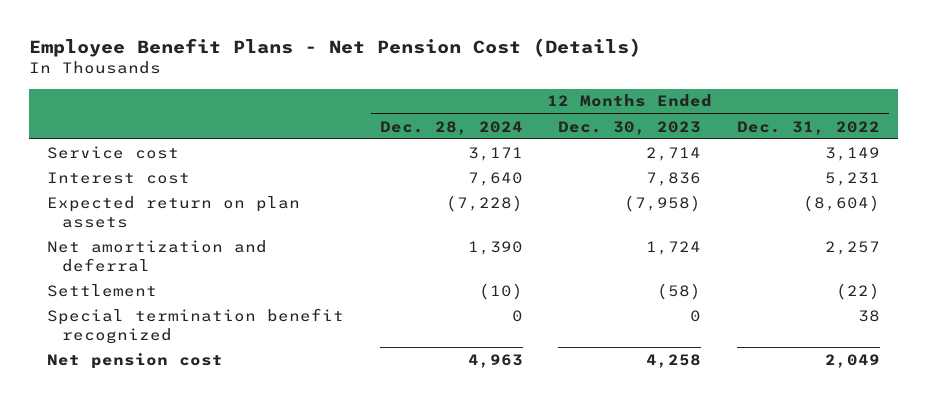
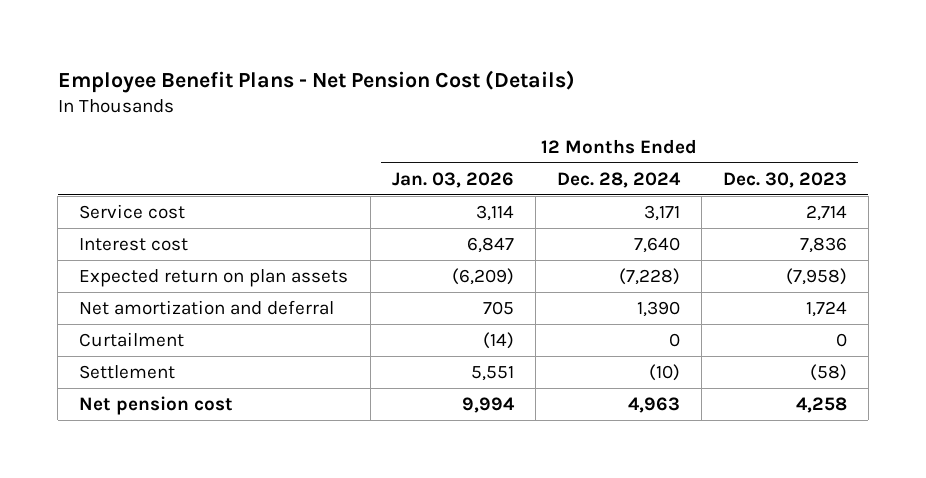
- | 12 Months Ended Dec. 28, 2024 | 12 Months Ended Dec. 30, 2023 | 12 Months Ended Dec. 31, 2022
+ | 12 Months Ended Jan. 03, 2026 | 12 Months Ended Dec. 28, 2024 | 12 Months Ended Dec. 30, 2023
+ Curtailment | (14) | 0 | 0
- Special termination benefit recognized | 0 | 0 | 38

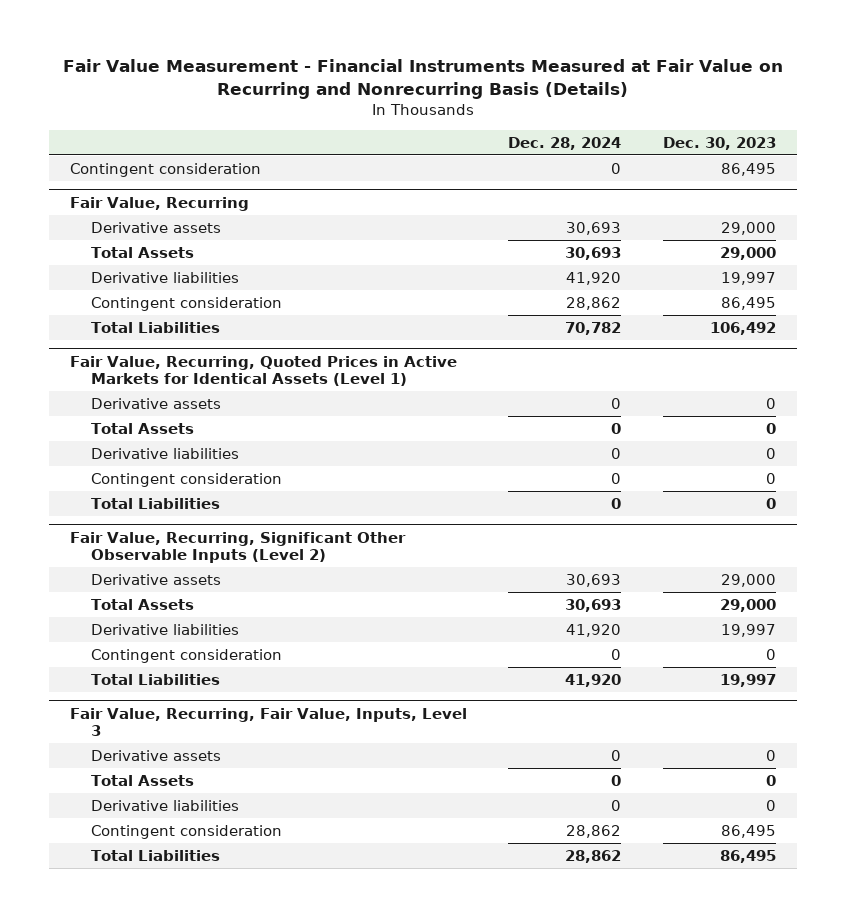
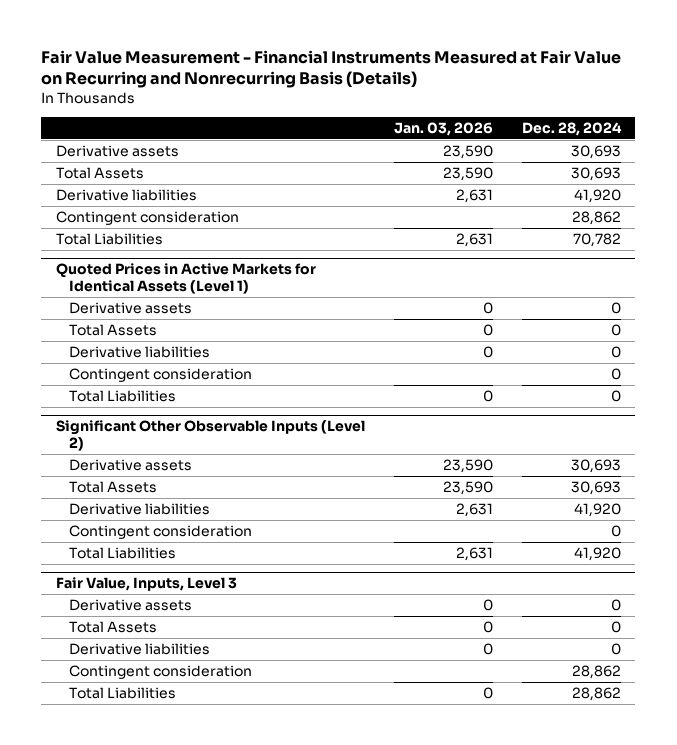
- | Dec. 28, 2024 | Dec. 30, 2023
+ | Jan. 03, 2026 | Dec. 28, 2024
- Contingent consideration | 0 | 86,495
- Fair Value, Recurring
- Fair Value, Recurring, Quoted Prices in Active Markets for Identical Assets (Level 1)
+ Quoted Prices in Active Markets for Identical Assets (Level 1)
- Fair Value, Recurring, Significant Other Observable Inputs (Level 2)
+ Significant Other Observable Inputs (Level 2)
- Fair Value, Recurring, Fair Value, Inputs, Level 3
+ Fair Value, Inputs, Level 3

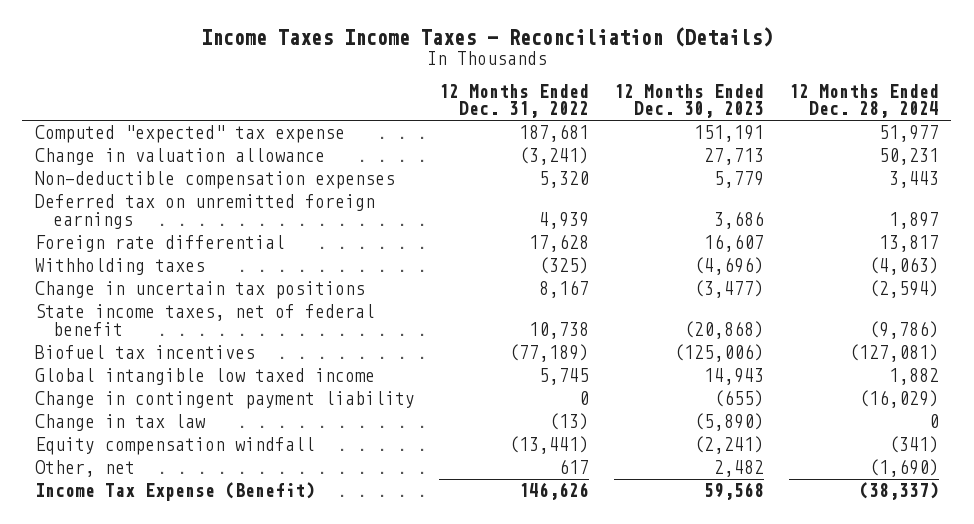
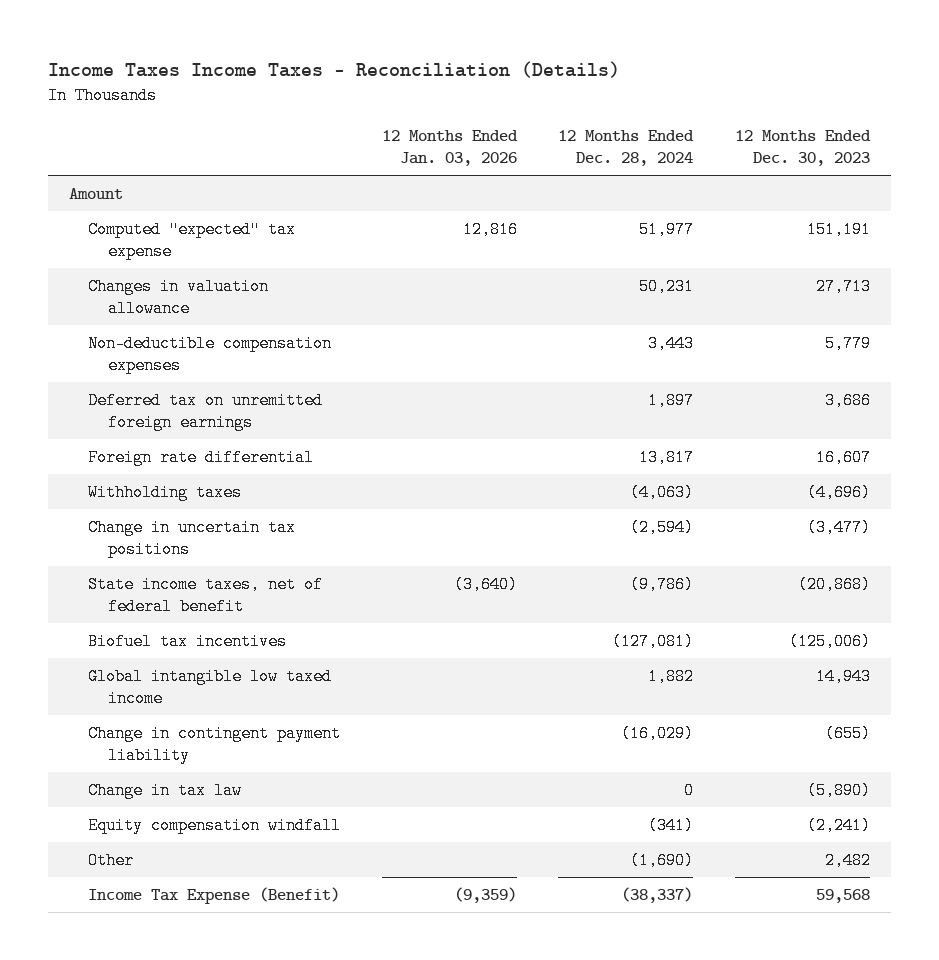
- | 12 Months Ended Dec. 31, 2022 | 12 Months Ended Dec. 30, 2023 | 12 Months Ended Dec. 28, 2024
+ | 12 Months Ended Jan. 03, 2026 | 12 Months Ended Dec. 28, 2024 | 12 Months Ended Dec. 30, 2023
+ Amount
- Change in valuation allowance | (3,241) | 27,713 | 50,231
+ Changes in valuation allowance | | 50,231 | 27,713
- Other, net | 617 | 2,482 | (1,690)
+ Other | | (1,690) | 2,482

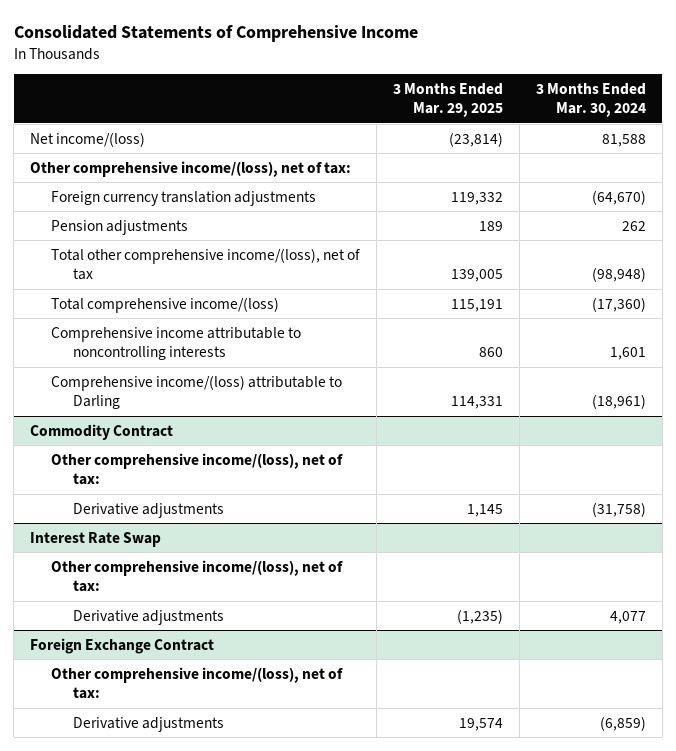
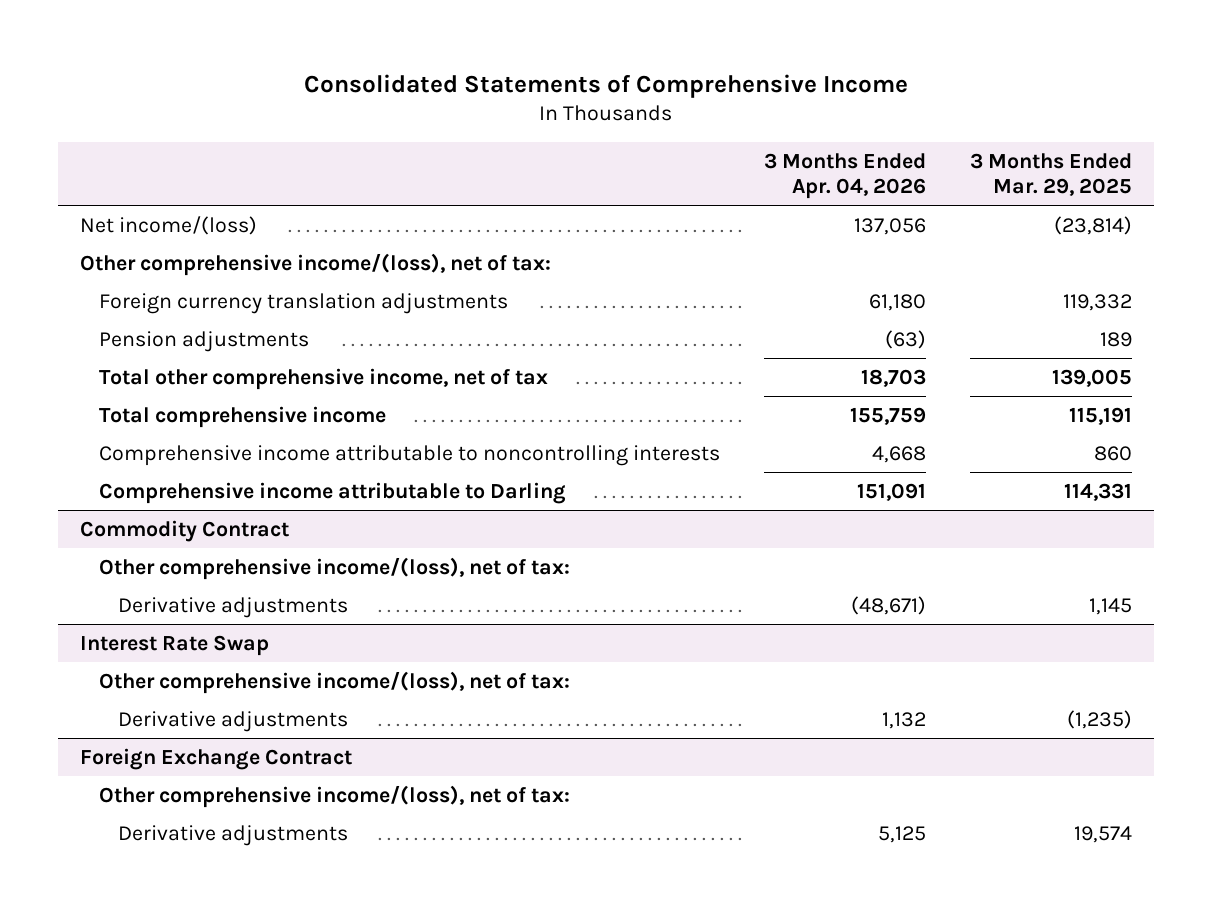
- | 3 Months Ended Mar. 29, 2025 | 3 Months Ended Mar. 30, 2024
+ | 3 Months Ended Apr. 04, 2026 | 3 Months Ended Mar. 29, 2025
- Total other comprehensive income/(loss), net of tax | 139,005 | (98,948)
- Total comprehensive income/(loss) | 115,191 | (17,360)
+ Total other comprehensive income, net of tax | 18,703 | 139,005
+ Total comprehensive income | 155,759 | 115,191
- Comprehensive income/(loss) attributable to Darling | 114,331 | (18,961)
+ Comprehensive income attributable to Darling | 151,091 | 114,331

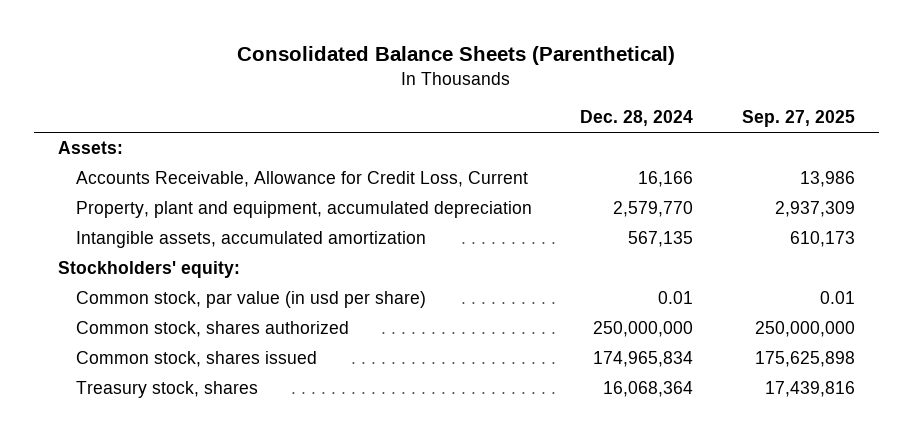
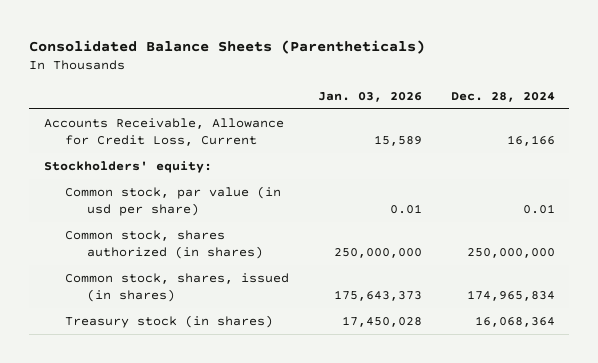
- Consolidated Balance Sheets (Parenthetical)
+ Consolidated Balance Sheets (Parentheticals)
- | Dec. 28, 2024 | Sep. 27, 2025
+ | Jan. 03, 2026 | Dec. 28, 2024
- Assets:
- Property, plant and equipment, accumulated depreciation | 2,579,770 | 2,937,309
- Intangible assets, accumulated amortization | 567,135 | 610,173
- Common stock, shares authorized | 250,000,000 | 250,000,000
- Common stock, shares issued | 174,965,834 | 175,625,898
- Treasury stock, shares | 16,068,364 | 17,439,816
+ Common stock, shares authorized (in shares) | 250,000,000 | 250,000,000
+ Common stock, shares, issued (in shares) | 175,643,373 | 174,965,834
+ Treasury stock (in shares) | 17,450,028 | 16,068,364

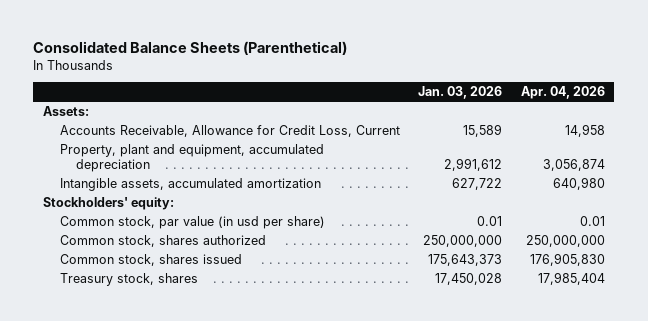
- Consolidated Balance Sheets (Parentheticals)
+ Consolidated Balance Sheets (Parenthetical)
- | Jan. 03, 2026 | Dec. 28, 2024
+ | Jan. 03, 2026 | Apr. 04, 2026
+ Assets:
+ Property, plant and equipment, accumulated depreciation | 2,991,612 | 3,056,874
+ Intangible assets, accumulated amortization | 627,722 | 640,980
- Common stock, shares authorized (in shares) | 250,000,000 | 250,000,000
- Common stock, shares, issued (in shares) | 175,643,373 | 174,965,834
- Treasury stock (in shares) | 17,450,028 | 16,068,364
+ Common stock, shares authorized | 250,000,000 | 250,000,000
+ Common stock, shares issued | 175,643,373 | 176,905,830
+ Treasury stock, shares | 17,450,028 | 17,985,404

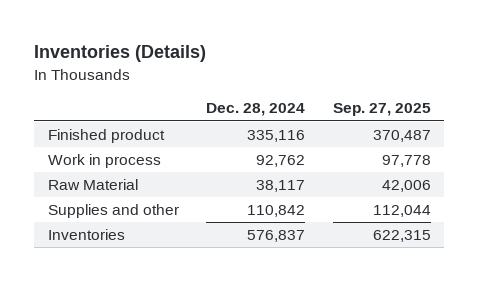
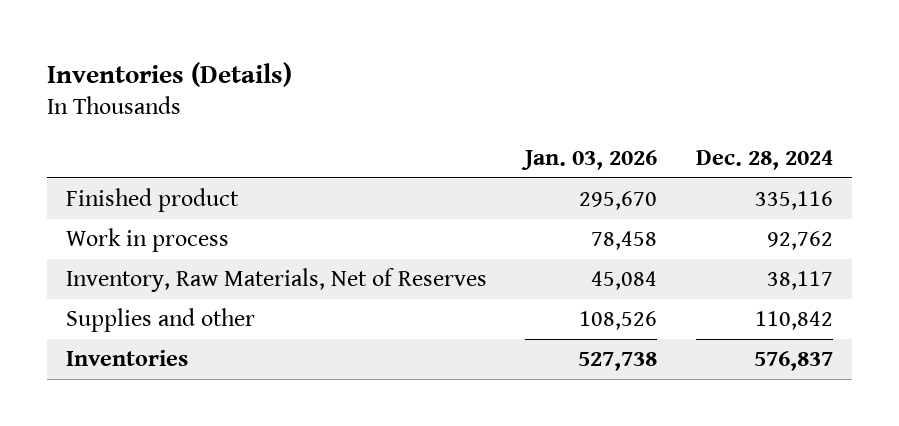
- | Dec. 28, 2024 | Sep. 27, 2025
+ | Jan. 03, 2026 | Dec. 28, 2024
- Raw Material | 38,117 | 42,006
+ Inventory, Raw Materials, Net of Reserves | 45,084 | 38,117

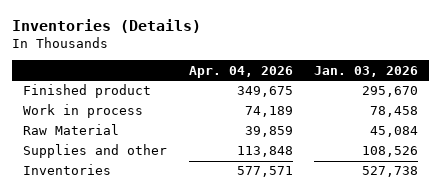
- | Jan. 03, 2026 | Dec. 28, 2024
+ | Apr. 04, 2026 | Jan. 03, 2026
- Inventory, Raw Materials, Net of Reserves | 45,084 | 38,117
+ Raw Material | 39,859 | 45,084

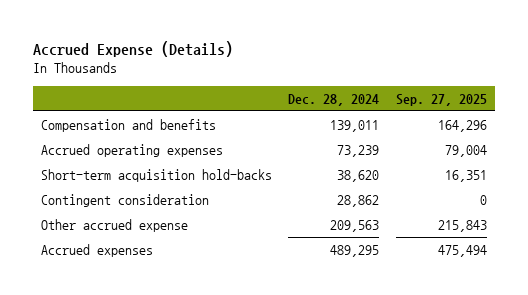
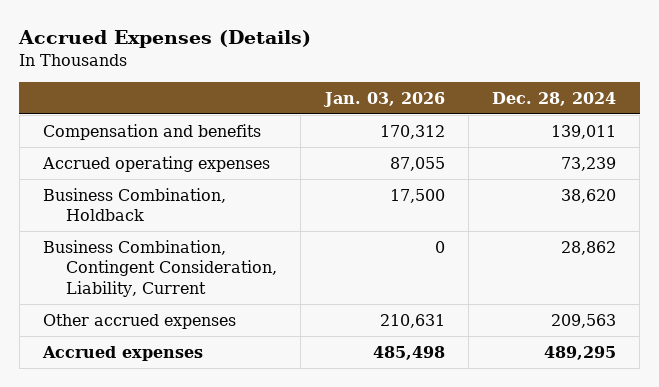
- Accrued Expense (Details)
+ Accrued Expenses (Details)
- | Dec. 28, 2024 | Sep. 27, 2025
+ | Jan. 03, 2026 | Dec. 28, 2024
- Short-term acquisition hold-backs | 38,620 | 16,351
- Contingent consideration | 28,862 | 0
- Other accrued expense | 209,563 | 215,843
+ Business Combination, Holdback | 17,500 | 38,620
+ Business Combination, Contingent Consideration, Liability, Current | 0 | 28,862
+ Other accrued expenses | 210,631 | 209,563

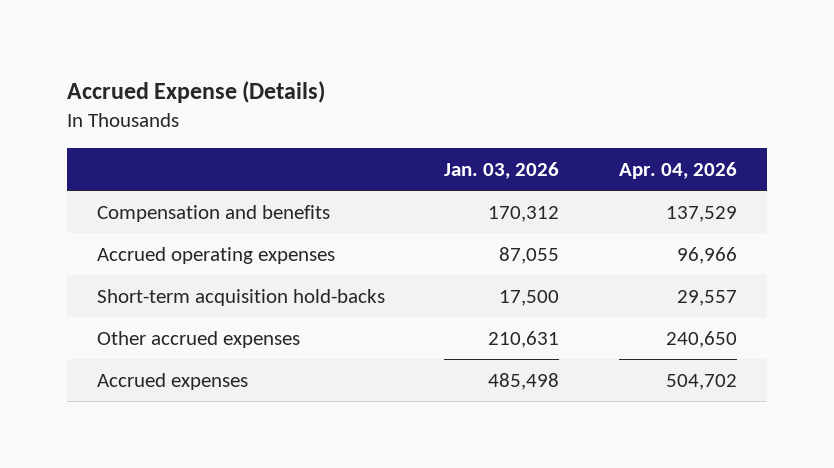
- Accrued Expenses (Details)
+ Accrued Expense (Details)
- | Jan. 03, 2026 | Dec. 28, 2024
+ | Jan. 03, 2026 | Apr. 04, 2026
- Business Combination, Holdback | 17,500 | 38,620
- Business Combination, Contingent Consideration, Liability, Current | 0 | 28,862
+ Short-term acquisition hold-backs | 17,500 | 29,557

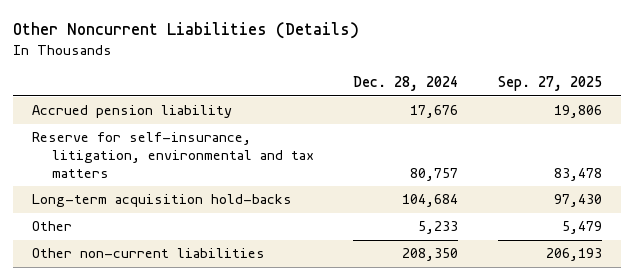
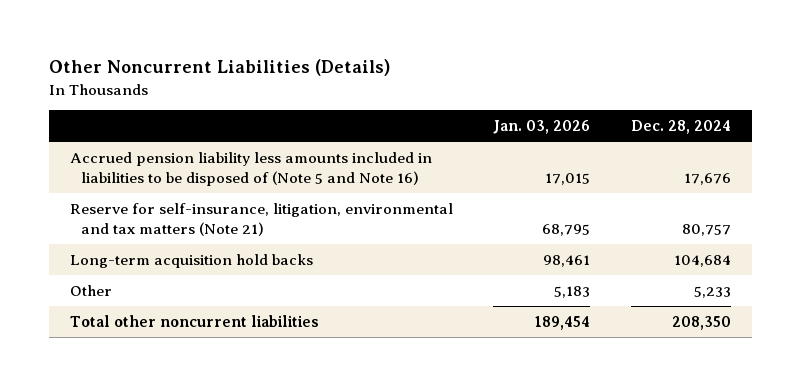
- | Dec. 28, 2024 | Sep. 27, 2025
+ | Jan. 03, 2026 | Dec. 28, 2024
- Accrued pension liability | 17,676 | 19,806
- Reserve for self-insurance, litigation, environmental and tax matters | 80,757 | 83,478
- Long-term acquisition hold-backs | 104,684 | 97,430
+ Accrued pension liability less amounts included in liabilities to be disposed of (Note 5 and Note 16) | 17,015 | 17,676
+ Reserve for self-insurance, litigation, environmental and tax matters (Note 21) | 68,795 | 80,757
+ Long-term acquisition hold backs | 98,461 | 104,684
- Other non-current liabilities | 208,350 | 206,193
+ Total other noncurrent liabilities | 189,454 | 208,350

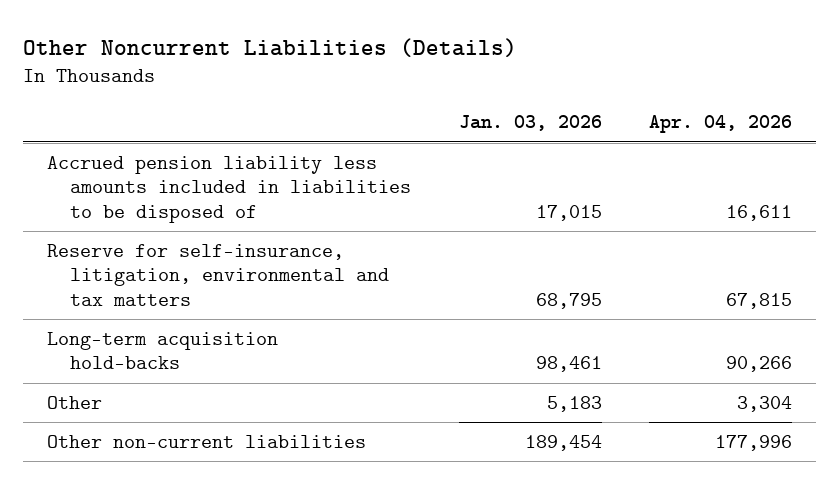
- | Jan. 03, 2026 | Dec. 28, 2024
+ | Jan. 03, 2026 | Apr. 04, 2026
- Accrued pension liability less amounts included in liabilities to be disposed of (Note 5 and Note 16) | 17,015 | 17,676
- Reserve for self-insurance, litigation, environmental and tax matters (Note 21) | 68,795 | 80,757
- Long-term acquisition hold backs | 98,461 | 104,684
+ Accrued pension liability less amounts included in liabilities to be disposed of | 17,015 | 16,611
+ Reserve for self-insurance, litigation, environmental and tax matters | 68,795 | 67,815
+ Long-term acquisition hold-backs | 98,461 | 90,266
- Total other noncurrent liabilities | 189,454 | 208,350
+ Other non-current liabilities | 189,454 | 177,996

